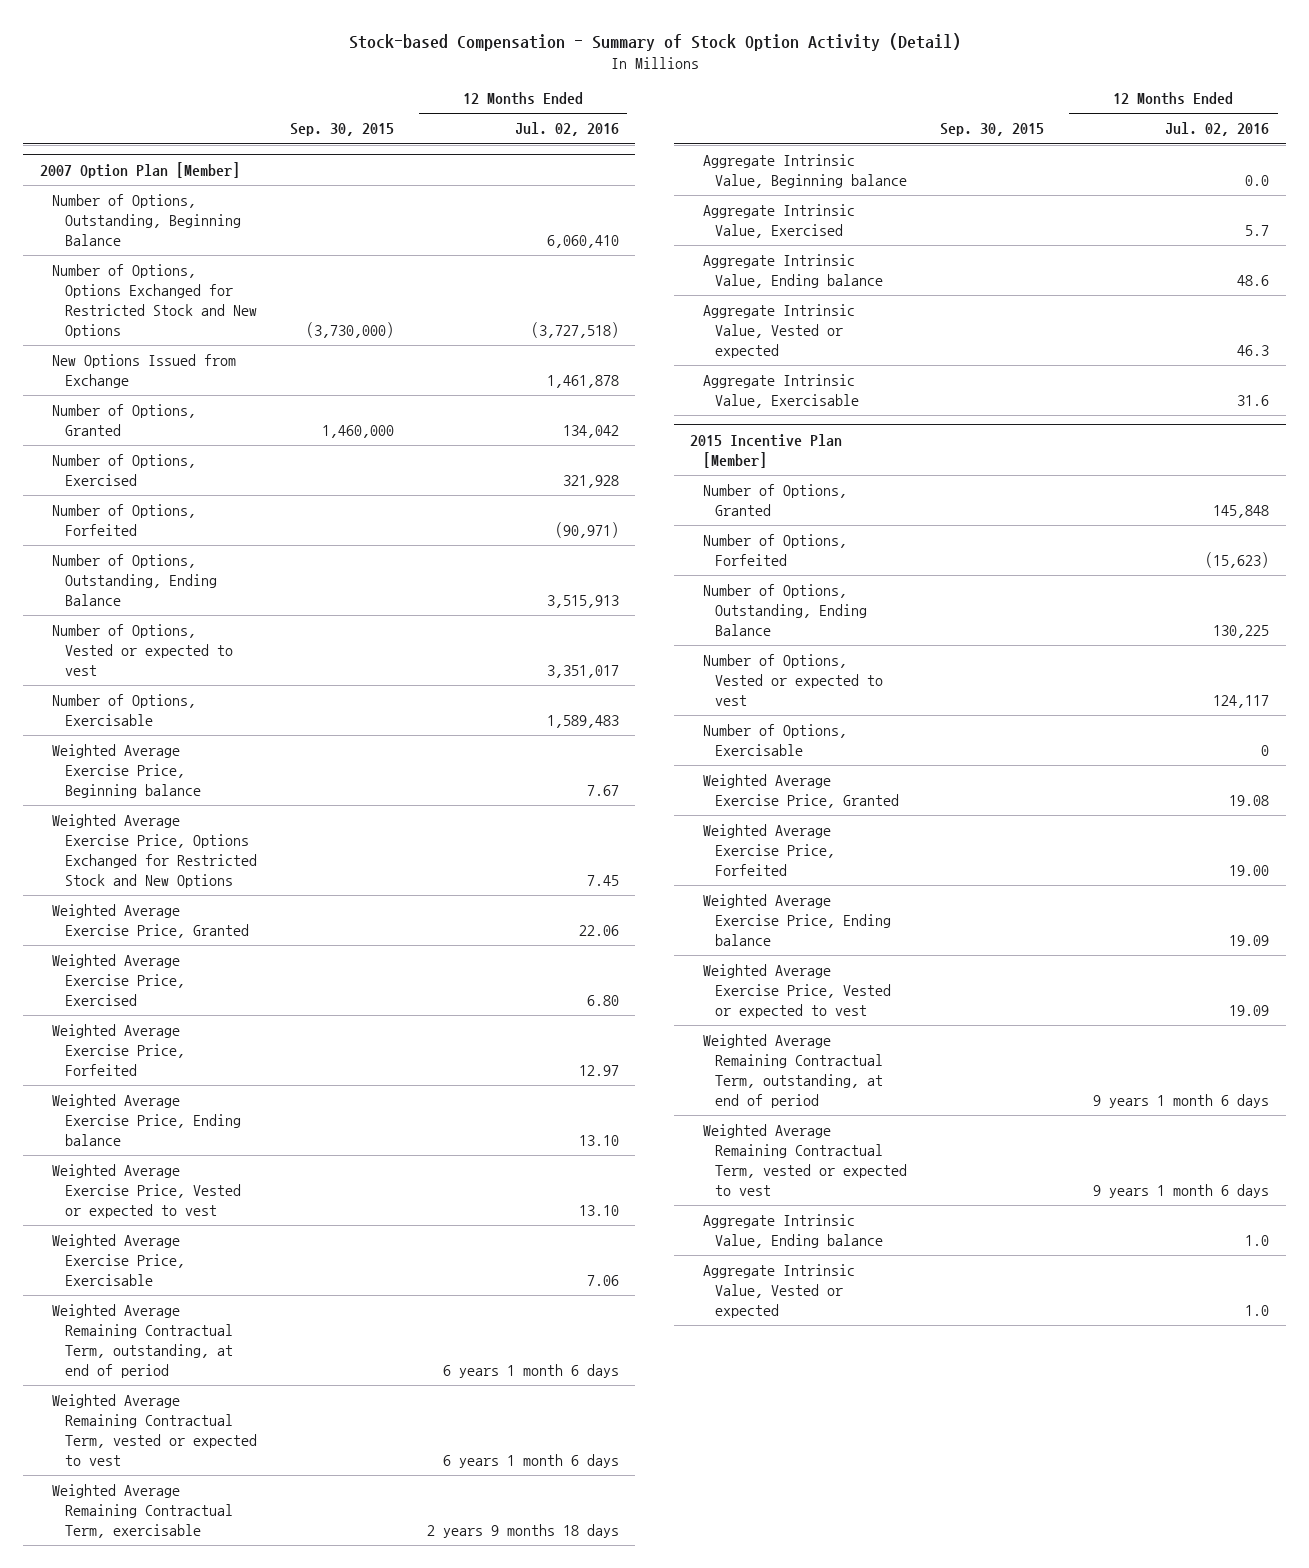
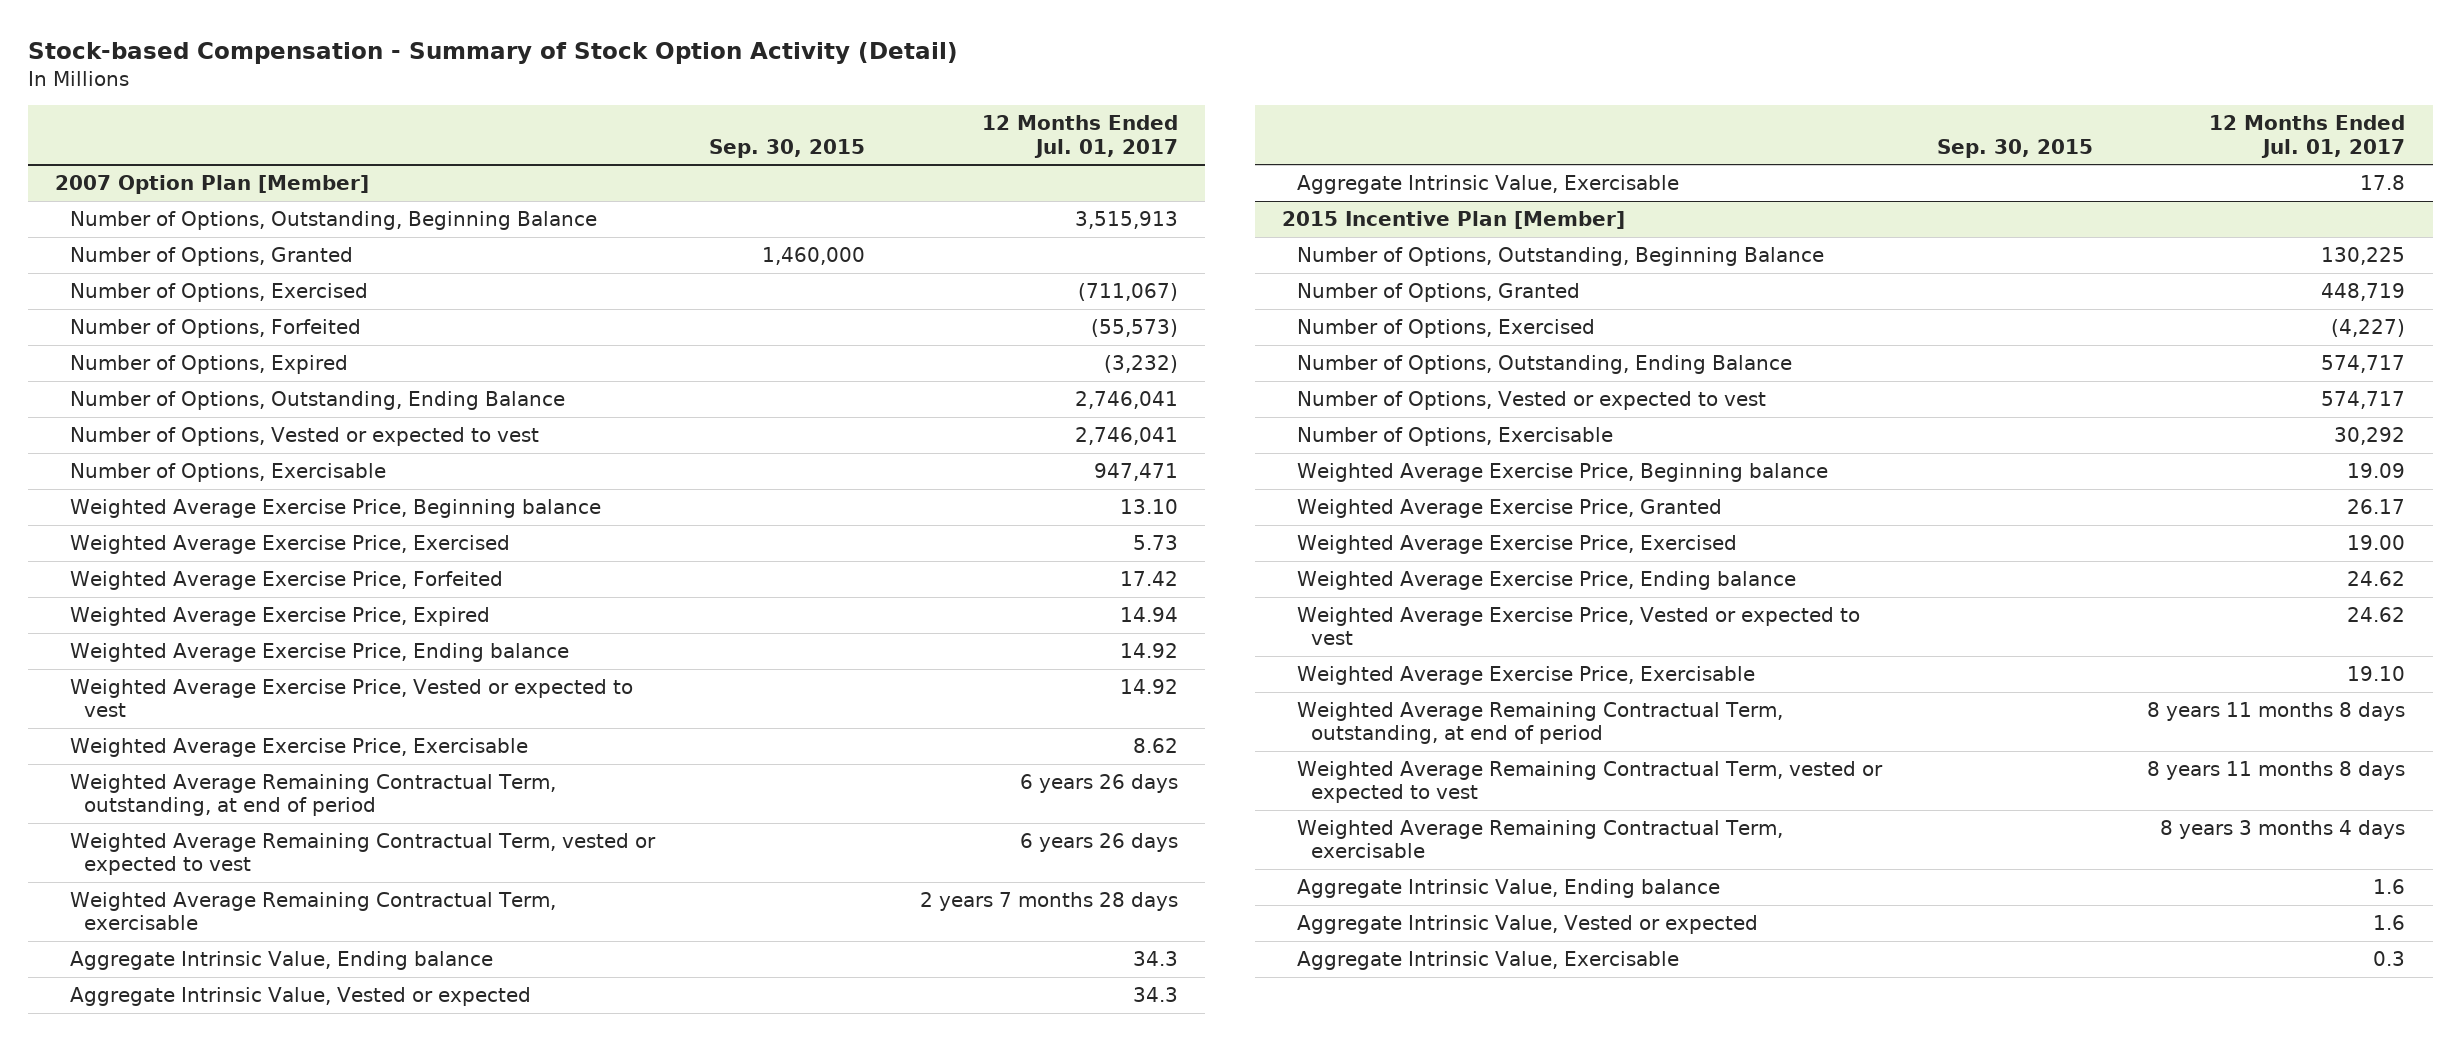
- | Sep. 30, 2015 | 12 Months Ended Jul. 02, 2016
+ | Sep. 30, 2015 | 12 Months Ended Jul. 01, 2017
@ 2007 Option Plan [Member]
- Number of Options, Options Exchanged for Restricted Stock and New Options | (3,730,000) | (3,727,518)
- New Options Issued from Exchange | | 1,461,878
+ Number of Options, Expired | | (3,232)
- Weighted Average Exercise Price, Options Exchanged for Restricted Stock and New Options | | 7.45
- Weighted Average Exercise Price, Granted | | 22.06
+ Weighted Average Exercise Price, Expired | | 14.94
- Aggregate Intrinsic Value, Beginning balance | | 0.0
- Aggregate Intrinsic Value, Exercised | | 5.7
@ 2015 Incentive Plan [Member]
+ Number of Options, Outstanding, Beginning Balance | | 130,225
- Number of Options, Forfeited | | (15,623)
+ Number of Options, Exercised | | (4,227)
+ Weighted Average Exercise Price, Beginning balance | | 19.09
- Weighted Average Exercise Price, Forfeited | | 19.00
+ Weighted Average Exercise Price, Exercised | | 19.00
+ Weighted Average Exercise Price, Exercisable | | 19.10
+ Weighted Average Remaining Contractual Term, exercisable | | 8 years 3 months 4 days
+ Aggregate Intrinsic Value, Exercisable | | 0.3

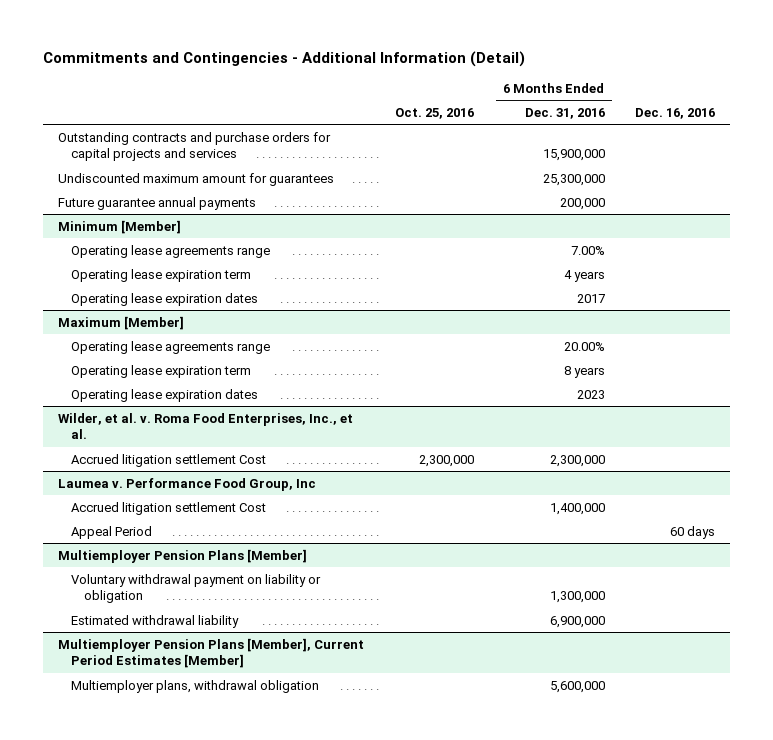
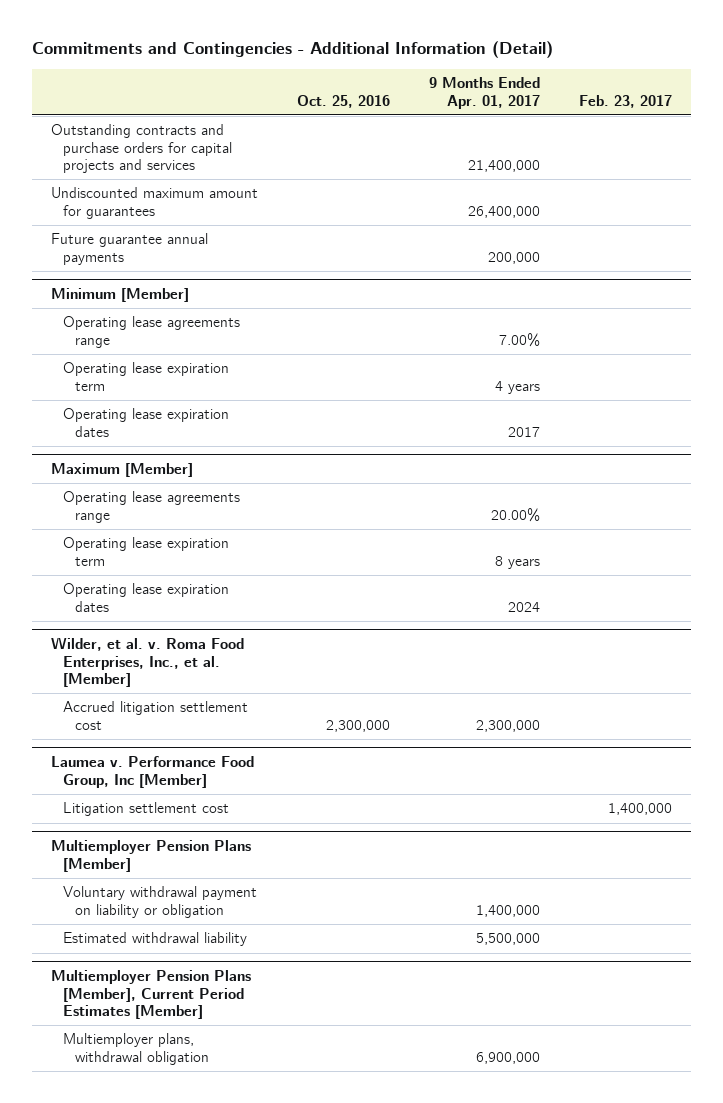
- | Oct. 25, 2016 | 6 Months Ended Dec. 31, 2016 | Dec. 16, 2016
+ | Oct. 25, 2016 | 9 Months Ended Apr. 01, 2017 | Feb. 23, 2017
- Wilder, et al. v. Roma Food Enterprises, Inc., et al.
- Accrued litigation settlement Cost | 2,300,000 | 2,300,000 |
- Laumea v. Performance Food Group, Inc
- Accrued litigation settlement Cost | | 1,400,000 |
- Appeal Period | | | 60 days
+ Wilder, et al. v. Roma Food Enterprises, Inc., et al. [Member]
+ Accrued litigation settlement cost | 2,300,000 | 2,300,000 |
+ Laumea v. Performance Food Group, Inc [Member]
+ Litigation settlement cost | | | 1,400,000

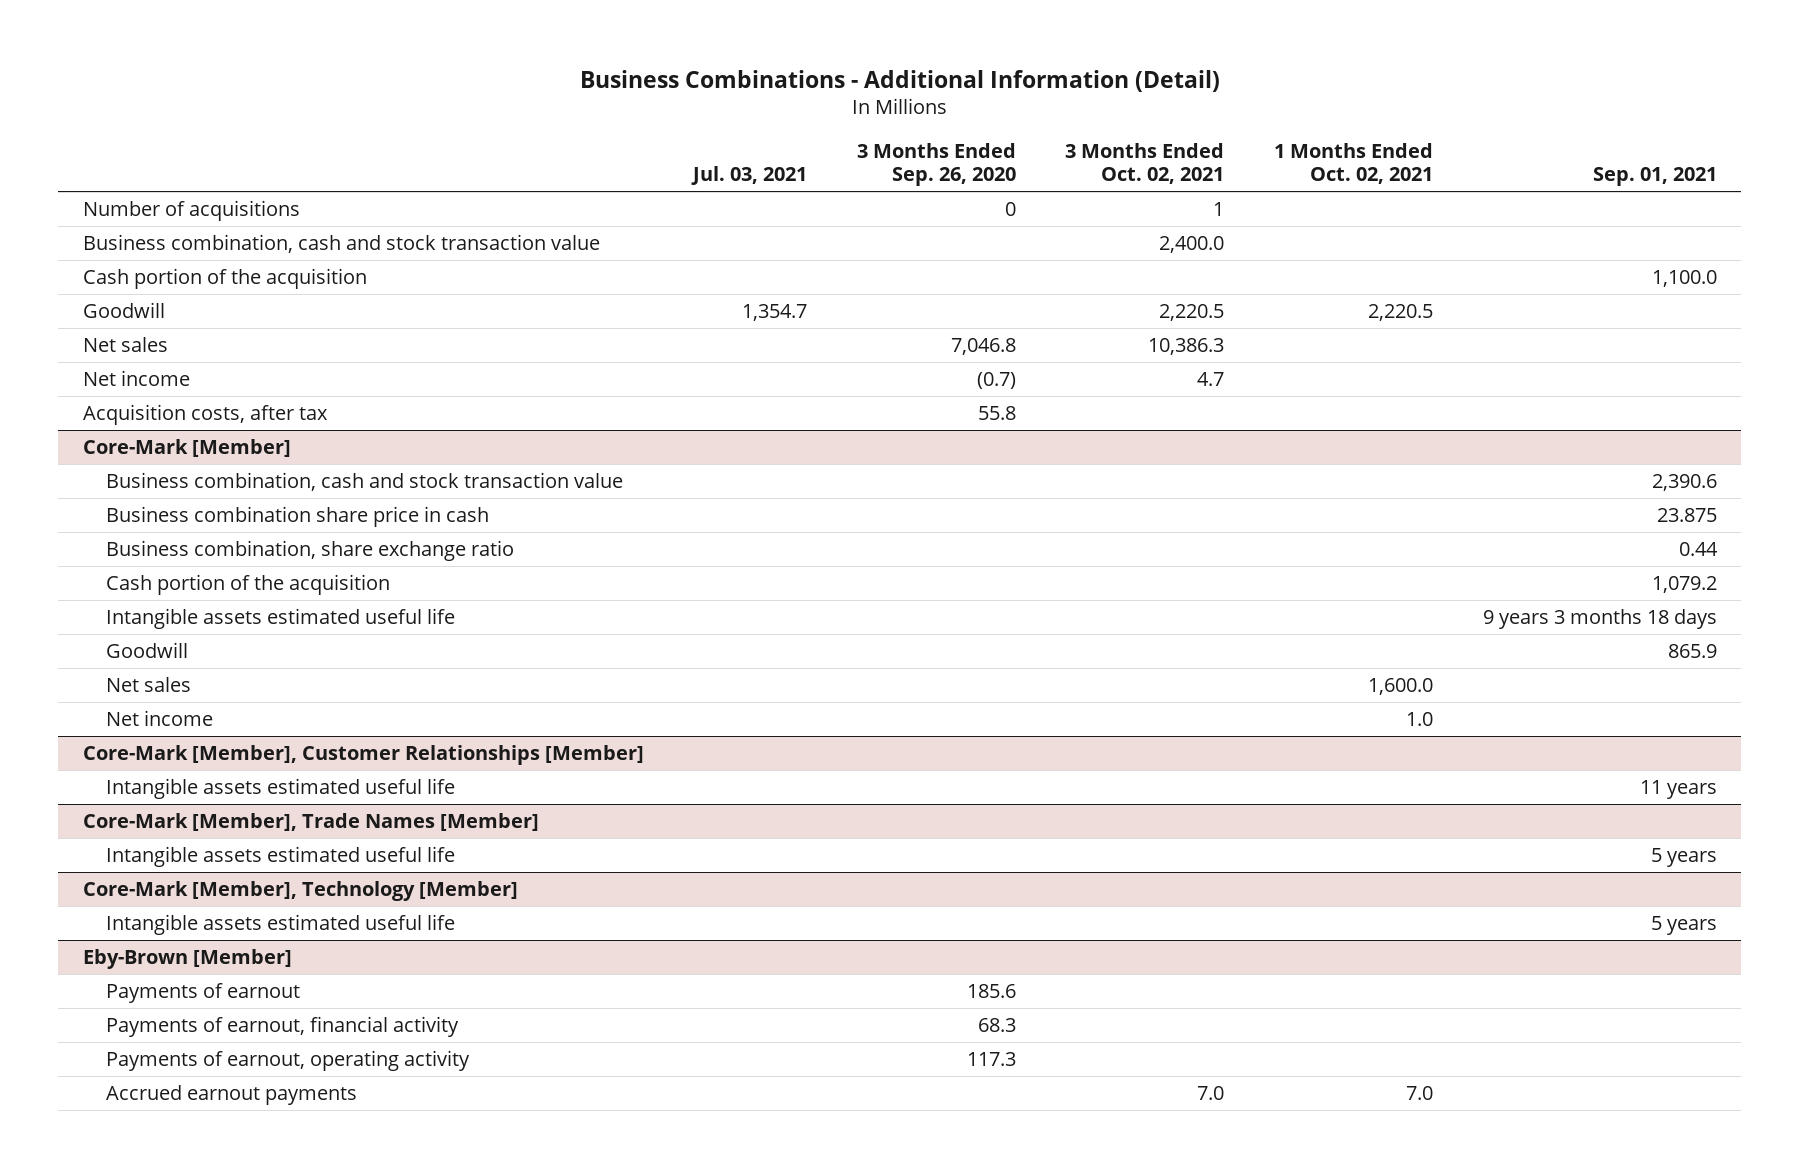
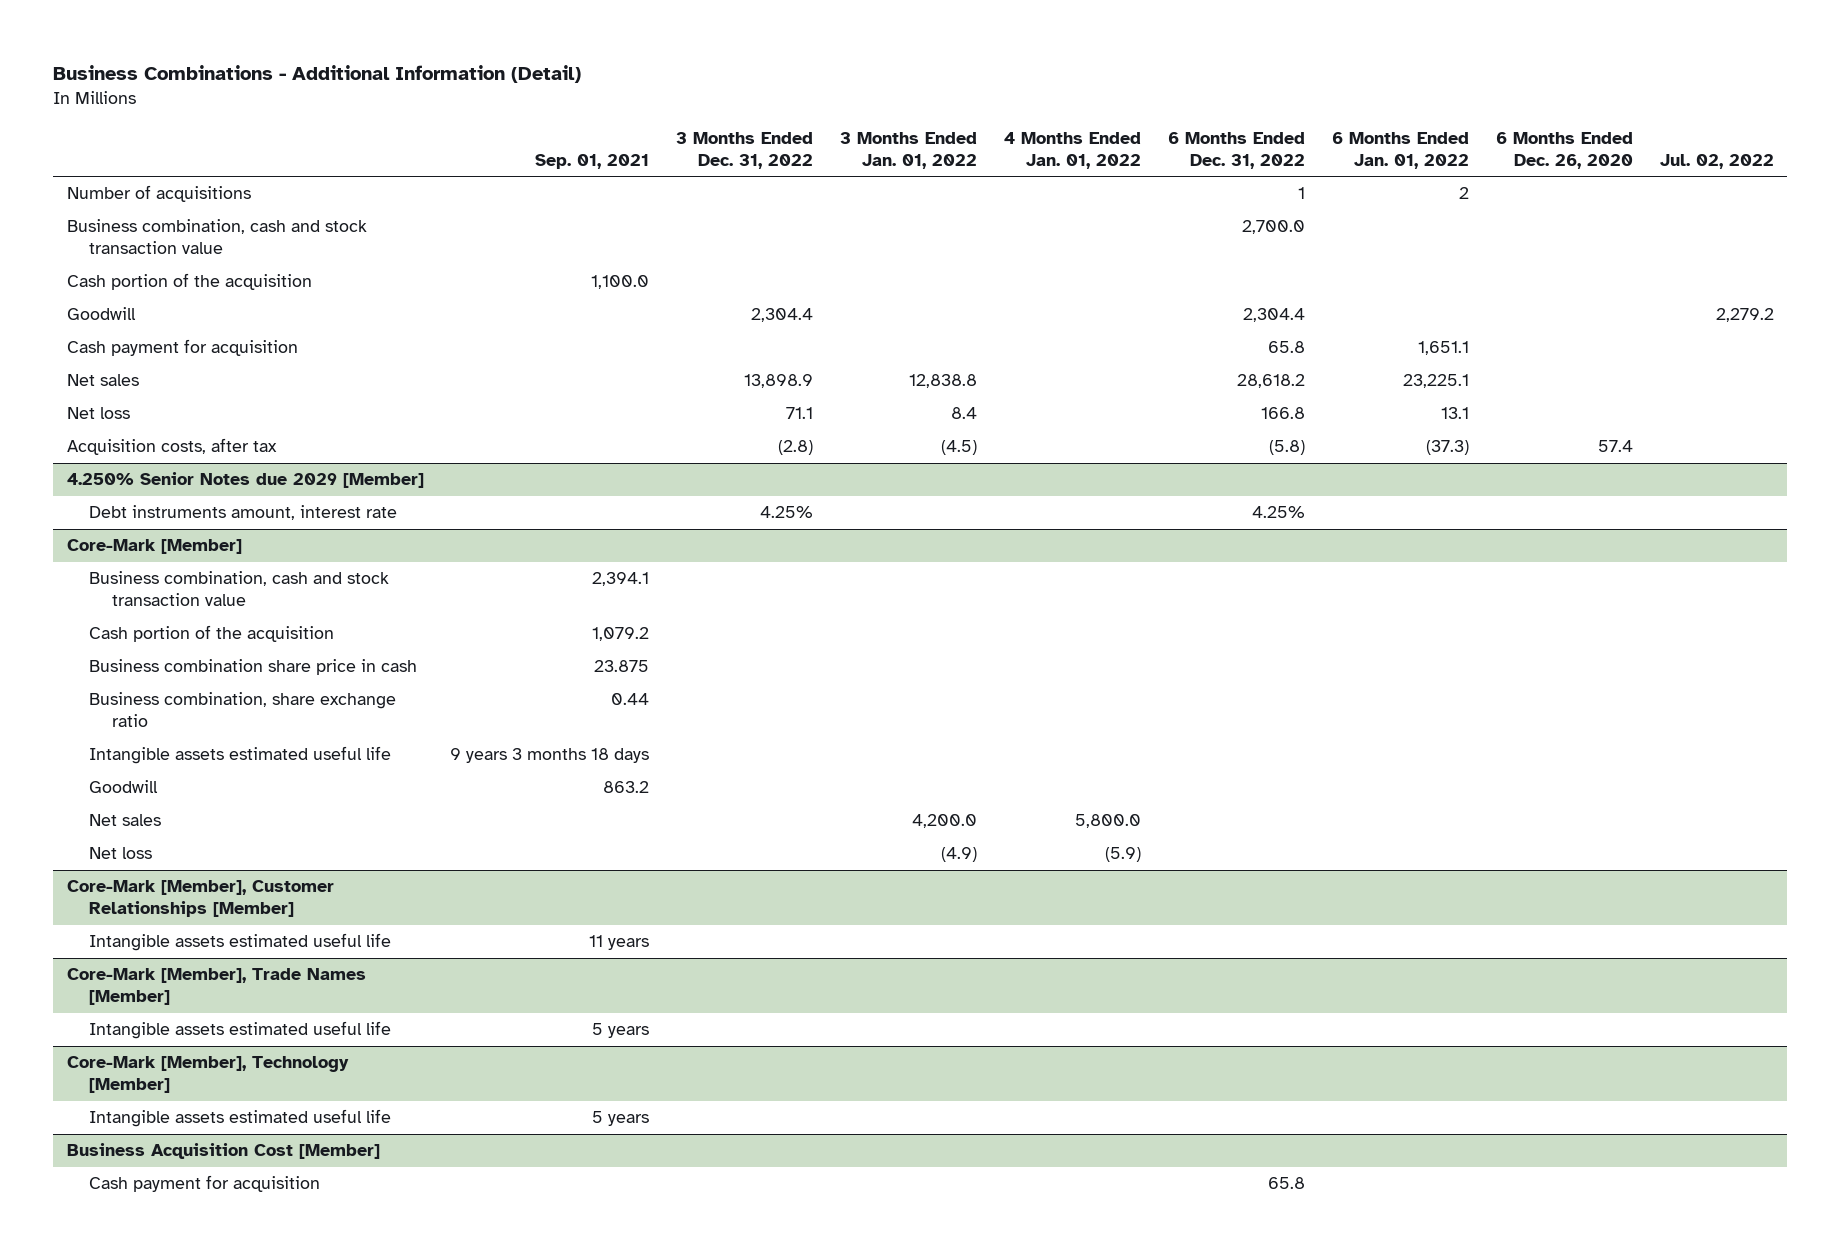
- | Jul. 03, 2021 | 3 Months Ended Sep. 26, 2020 | 3 Months Ended Oct. 02, 2021 | 1 Months Ended Oct. 02, 2021 | Sep. 01, 2021
+ | Sep. 01, 2021 | 3 Months Ended Dec. 31, 2022 | 3 Months Ended Jan. 01, 2022 | 4 Months Ended Jan. 01, 2022 | 6 Months Ended Dec. 31, 2022 | 6 Months Ended Jan. 01, 2022 | 6 Months Ended Dec. 26, 2020 | Jul. 02, 2022
+ Cash payment for acquisition | | | | | 65.8 | 1,651.1 | |
- Net income | | (0.7) | 4.7 | |
+ Net loss | | 71.1 | 8.4 | | 166.8 | 13.1 | |
+ 4.250% Senior Notes due 2029 [Member]
+ Debt instruments amount, interest rate | | 4.25% | | | 4.25% | | |
@ Core-Mark [Member]
- Business combination, cash and stock transaction value | | | | | 2,390.6
+ Business combination, cash and stock transaction value | 2,394.1 | | | | | | |
moved up: Cash portion of the acquisition | 1,079.2 | | | | | | |
- Goodwill | | | | | 865.9
+ Goodwill | 863.2 | | | | | | |
- Net income | | | | 1.0 |
+ Net loss | | | (4.9) | (5.9) | | | |
- Eby-Brown [Member]
- Payments of earnout | | 185.6 | | |
- Payments of earnout, financial activity | | 68.3 | | |
- Payments of earnout, operating activity | | 117.3 | | |
- Accrued earnout payments | | | 7.0 | 7.0 |
+ Business Acquisition Cost [Member]
+ Cash payment for acquisition | | | | | 65.8 | | |

